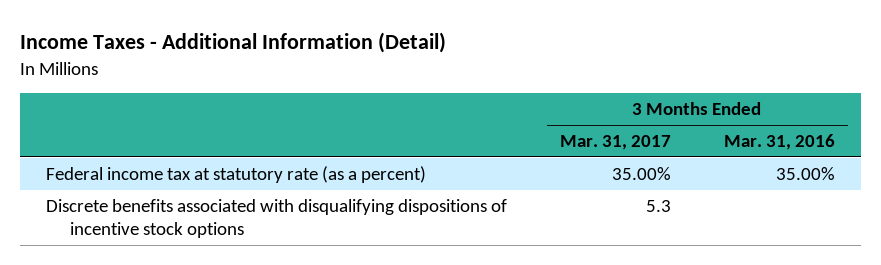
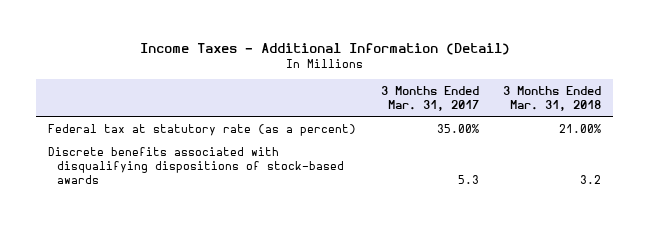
- | 3 Months Ended Mar. 31, 2017 | 3 Months Ended Mar. 31, 2016
+ | 3 Months Ended Mar. 31, 2017 | 3 Months Ended Mar. 31, 2018
- Federal income tax at statutory rate (as a percent) | 35.00% | 35.00%
- Discrete benefits associated with disqualifying dispositions of incentive stock options | 5.3 |
+ Federal tax at statutory rate (as a percent) | 35.00% | 21.00%
+ Discrete benefits associated with disqualifying dispositions of stock-based awards | 5.3 | 3.2

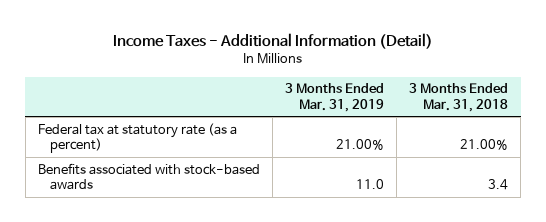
- | 3 Months Ended Mar. 31, 2017 | 3 Months Ended Mar. 31, 2018
+ | 3 Months Ended Mar. 31, 2019 | 3 Months Ended Mar. 31, 2018
- Discrete benefits associated with disqualifying dispositions of stock-based awards | 5.3 | 3.2
+ Benefits associated with stock-based awards | 11.0 | 3.4

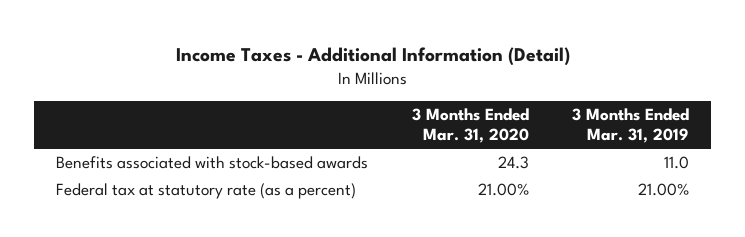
- | 3 Months Ended Mar. 31, 2019 | 3 Months Ended Mar. 31, 2018
+ | 3 Months Ended Mar. 31, 2020 | 3 Months Ended Mar. 31, 2019
moved down: Federal tax at statutory rate (as a percent) | 21.00% | 21.00%

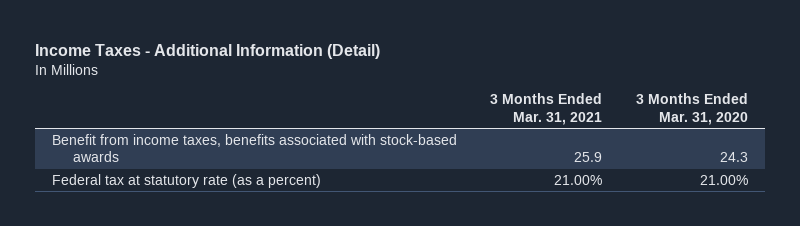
- | 3 Months Ended Mar. 31, 2020 | 3 Months Ended Mar. 31, 2019
+ | 3 Months Ended Mar. 31, 2021 | 3 Months Ended Mar. 31, 2020
- Benefits associated with stock-based awards | 24.3 | 11.0
+ Benefit from income taxes, benefits associated with stock-based awards | 25.9 | 24.3

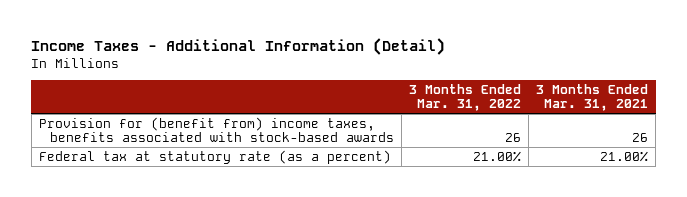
- | 3 Months Ended Mar. 31, 2021 | 3 Months Ended Mar. 31, 2020
+ | 3 Months Ended Mar. 31, 2022 | 3 Months Ended Mar. 31, 2021
- Benefit from income taxes, benefits associated with stock-based awards | 25.9 | 24.3
+ Provision for (benefit from) income taxes, benefits associated with stock-based awards | 26 | 26

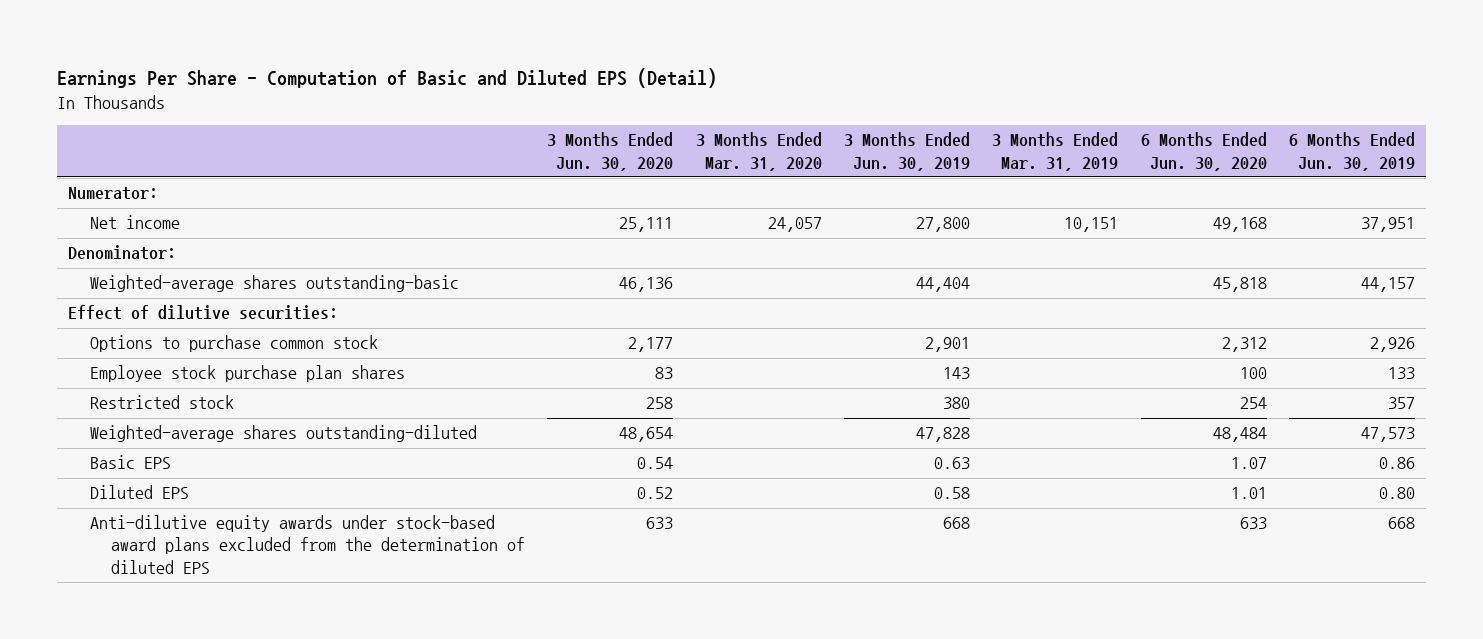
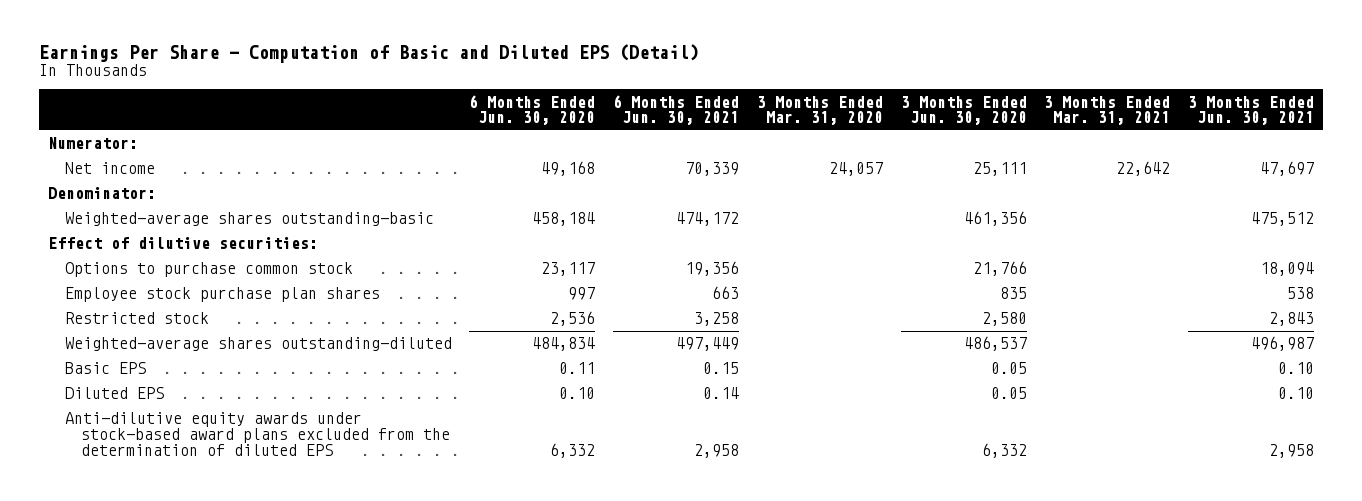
- | 3 Months Ended Jun. 30, 2020 | 3 Months Ended Mar. 31, 2020 | 3 Months Ended Jun. 30, 2019 | 3 Months Ended Mar. 31, 2019 | 6 Months Ended Jun. 30, 2020 | 6 Months Ended Jun. 30, 2019
+ | 6 Months Ended Jun. 30, 2020 | 6 Months Ended Jun. 30, 2021 | 3 Months Ended Mar. 31, 2020 | 3 Months Ended Jun. 30, 2020 | 3 Months Ended Mar. 31, 2021 | 3 Months Ended Jun. 30, 2021
- Weighted-average shares outstanding-basic | 46,136 | | 44,404 | | 45,818 | 44,157
+ Weighted-average shares outstanding-basic | 458,184 | 474,172 | | 461,356 | | 475,512
- Options to purchase common stock | 2,177 | | 2,901 | | 2,312 | 2,926
- Employee stock purchase plan shares | 83 | | 143 | | 100 | 133
- Restricted stock | 258 | | 380 | | 254 | 357
- Weighted-average shares outstanding-diluted | 48,654 | | 47,828 | | 48,484 | 47,573
- Basic EPS | 0.54 | | 0.63 | | 1.07 | 0.86
- Diluted EPS | 0.52 | | 0.58 | | 1.01 | 0.80
- Anti-dilutive equity awards under stock-based award plans excluded from the determination of diluted EPS | 633 | | 668 | | 633 | 668
+ Options to purchase common stock | 23,117 | 19,356 | | 21,766 | | 18,094
+ Employee stock purchase plan shares | 997 | 663 | | 835 | | 538
+ Restricted stock | 2,536 | 3,258 | | 2,580 | | 2,843
+ Weighted-average shares outstanding-diluted | 484,834 | 497,449 | | 486,537 | | 496,987
+ Basic EPS | 0.11 | 0.15 | | 0.05 | | 0.10
+ Diluted EPS | 0.10 | 0.14 | | 0.05 | | 0.10
+ Anti-dilutive equity awards under stock-based award plans excluded from the determination of diluted EPS | 6,332 | 2,958 | | 6,332 | | 2,958

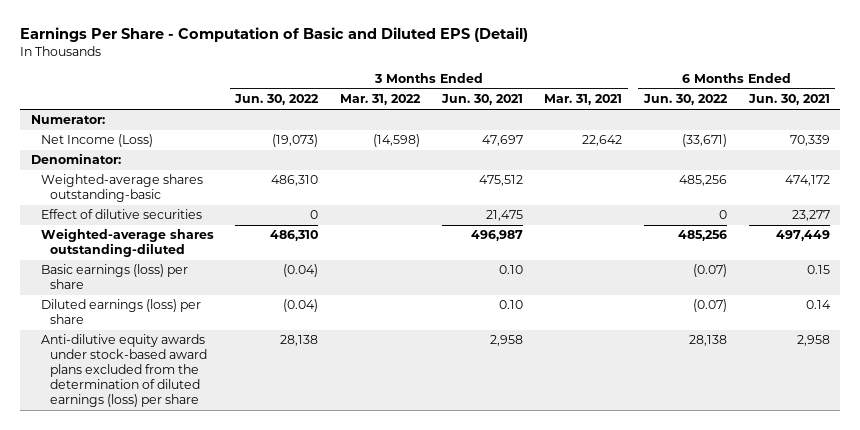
- | 6 Months Ended Jun. 30, 2020 | 6 Months Ended Jun. 30, 2021 | 3 Months Ended Mar. 31, 2020 | 3 Months Ended Jun. 30, 2020 | 3 Months Ended Mar. 31, 2021 | 3 Months Ended Jun. 30, 2021
+ | 3 Months Ended Jun. 30, 2022 | 3 Months Ended Mar. 31, 2022 | 3 Months Ended Jun. 30, 2021 | 3 Months Ended Mar. 31, 2021 | 6 Months Ended Jun. 30, 2022 | 6 Months Ended Jun. 30, 2021
- Net income | 49,168 | 70,339 | 24,057 | 25,111 | 22,642 | 47,697
+ Net Income (Loss) | (19,073) | (14,598) | 47,697 | 22,642 | (33,671) | 70,339
- Effect of dilutive securities:
- Options to purchase common stock | 23,117 | 19,356 | | 21,766 | | 18,094
- Employee stock purchase plan shares | 997 | 663 | | 835 | | 538
- Restricted stock | 2,536 | 3,258 | | 2,580 | | 2,843
+ Effect of dilutive securities | 0 | | 21,475 | | 0 | 23,277
- Basic EPS | 0.11 | 0.15 | | 0.05 | | 0.10
- Diluted EPS | 0.10 | 0.14 | | 0.05 | | 0.10
- Anti-dilutive equity awards under stock-based award plans excluded from the determination of diluted EPS | 6,332 | 2,958 | | 6,332 | | 2,958
+ Basic earnings (loss) per share | (0.04) | | 0.10 | | (0.07) | 0.15
+ Diluted earnings (loss) per share | (0.04) | | 0.10 | | (0.07) | 0.14
+ Anti-dilutive equity awards under stock-based award plans excluded from the determination of diluted earnings (loss) per share | 28,138 | | 2,958 | | 28,138 | 2,958

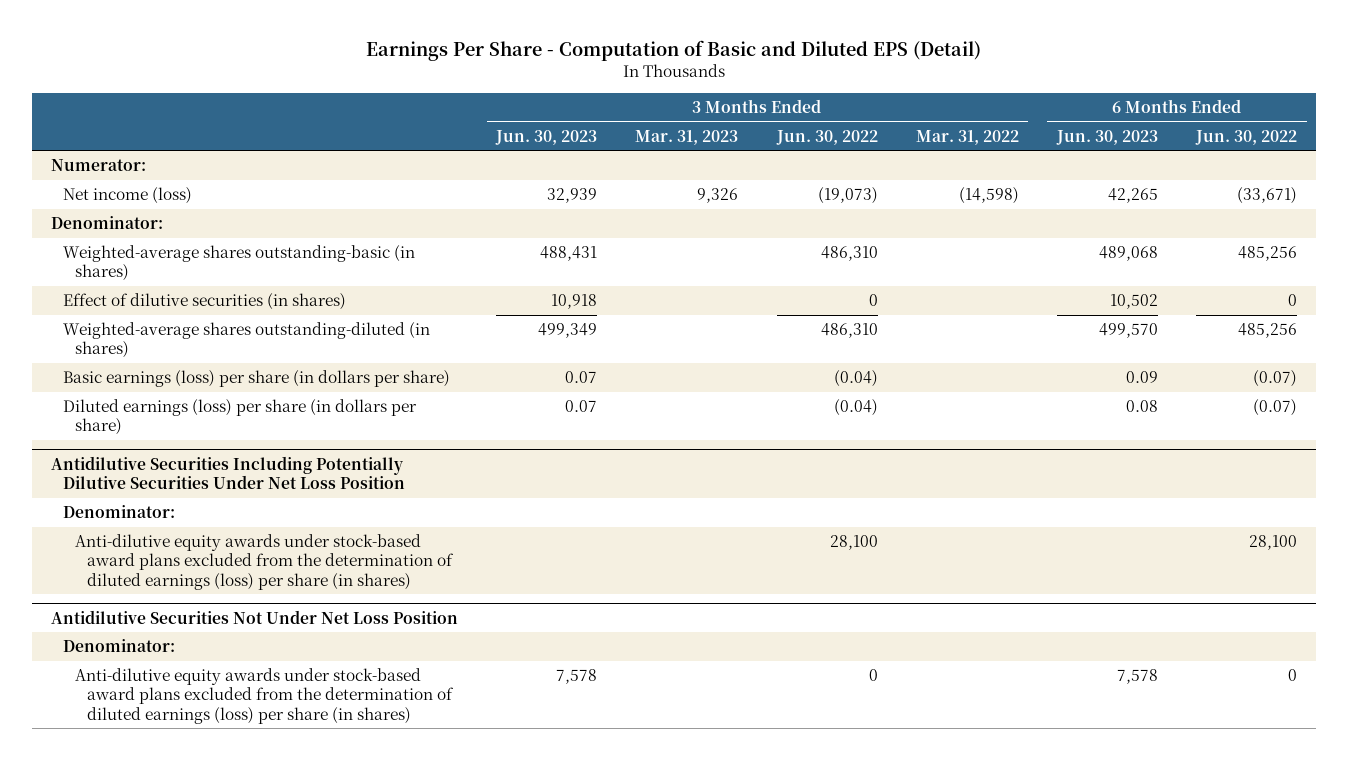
- | 3 Months Ended Jun. 30, 2022 | 3 Months Ended Mar. 31, 2022 | 3 Months Ended Jun. 30, 2021 | 3 Months Ended Mar. 31, 2021 | 6 Months Ended Jun. 30, 2022 | 6 Months Ended Jun. 30, 2021
+ | 3 Months Ended Jun. 30, 2023 | 3 Months Ended Mar. 31, 2023 | 3 Months Ended Jun. 30, 2022 | 3 Months Ended Mar. 31, 2022 | 6 Months Ended Jun. 30, 2023 | 6 Months Ended Jun. 30, 2022
- Net Income (Loss) | (19,073) | (14,598) | 47,697 | 22,642 | (33,671) | 70,339
+ Net income (loss) | 32,939 | 9,326 | (19,073) | (14,598) | 42,265 | (33,671)
- Weighted-average shares outstanding-basic | 486,310 | | 475,512 | | 485,256 | 474,172
- Effect of dilutive securities | 0 | | 21,475 | | 0 | 23,277
- Weighted-average shares outstanding-diluted | 486,310 | | 496,987 | | 485,256 | 497,449
- Basic earnings (loss) per share | (0.04) | | 0.10 | | (0.07) | 0.15
- Diluted earnings (loss) per share | (0.04) | | 0.10 | | (0.07) | 0.14
- Anti-dilutive equity awards under stock-based award plans excluded from the determination of diluted earnings (loss) per share | 28,138 | | 2,958 | | 28,138 | 2,958
+ Weighted-average shares outstanding-basic (in shares) | 488,431 | | 486,310 | | 489,068 | 485,256
+ Effect of dilutive securities (in shares) | 10,918 | | 0 | | 10,502 | 0
+ Weighted-average shares outstanding-diluted (in shares) | 499,349 | | 486,310 | | 499,570 | 485,256
+ Basic earnings (loss) per share (in dollars per share) | 0.07 | | (0.04) | | 0.09 | (0.07)
+ Diluted earnings (loss) per share (in dollars per share) | 0.07 | | (0.04) | | 0.08 | (0.07)
+ Antidilutive Securities Including Potentially Dilutive Securities Under Net Loss Position
+ Denominator:
+ Anti-dilutive equity awards under stock-based award plans excluded from the determination of diluted earnings (loss) per share (in shares) | | | 28,100 | | | 28,100
+ Antidilutive Securities Not Under Net Loss Position
+ Denominator:
+ Anti-dilutive equity awards under stock-based award plans excluded from the determination of diluted earnings (loss) per share (in shares) | 7,578 | | 0 | | 7,578 | 0

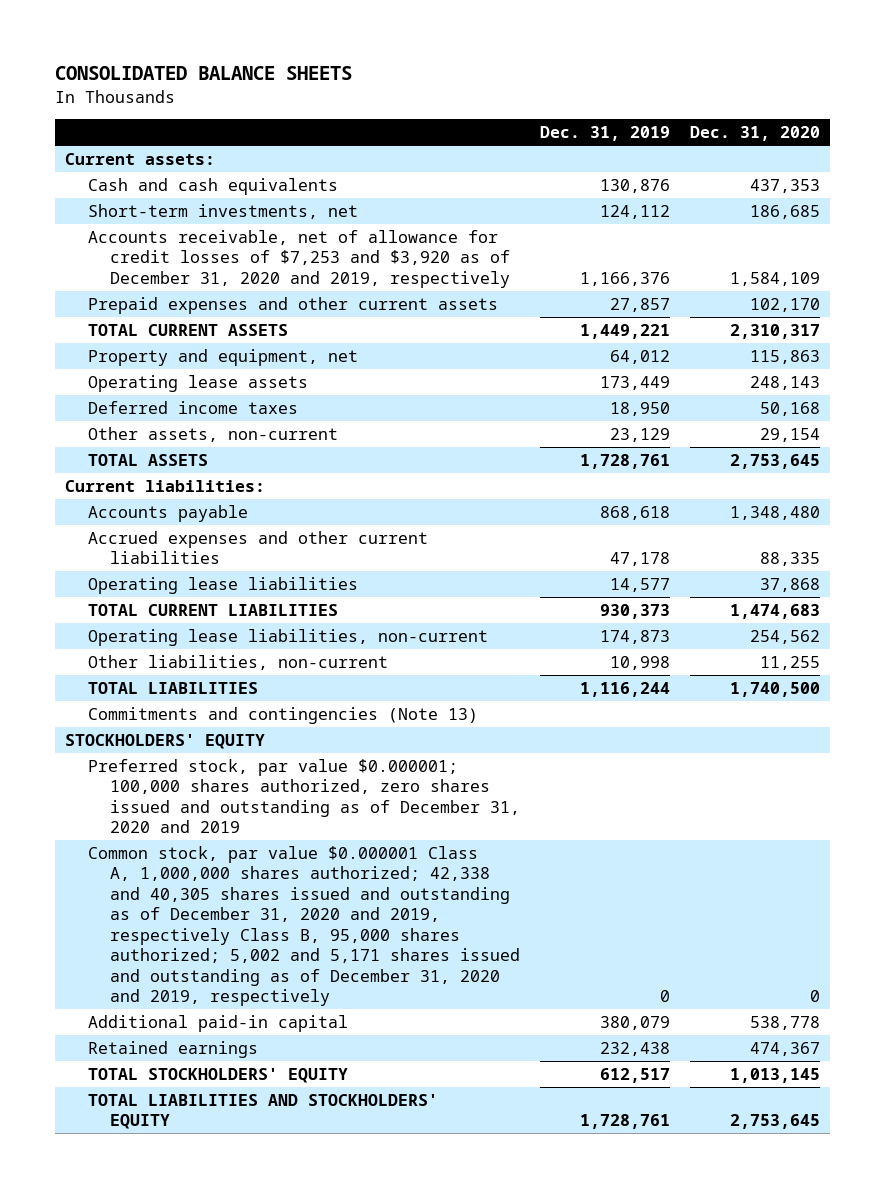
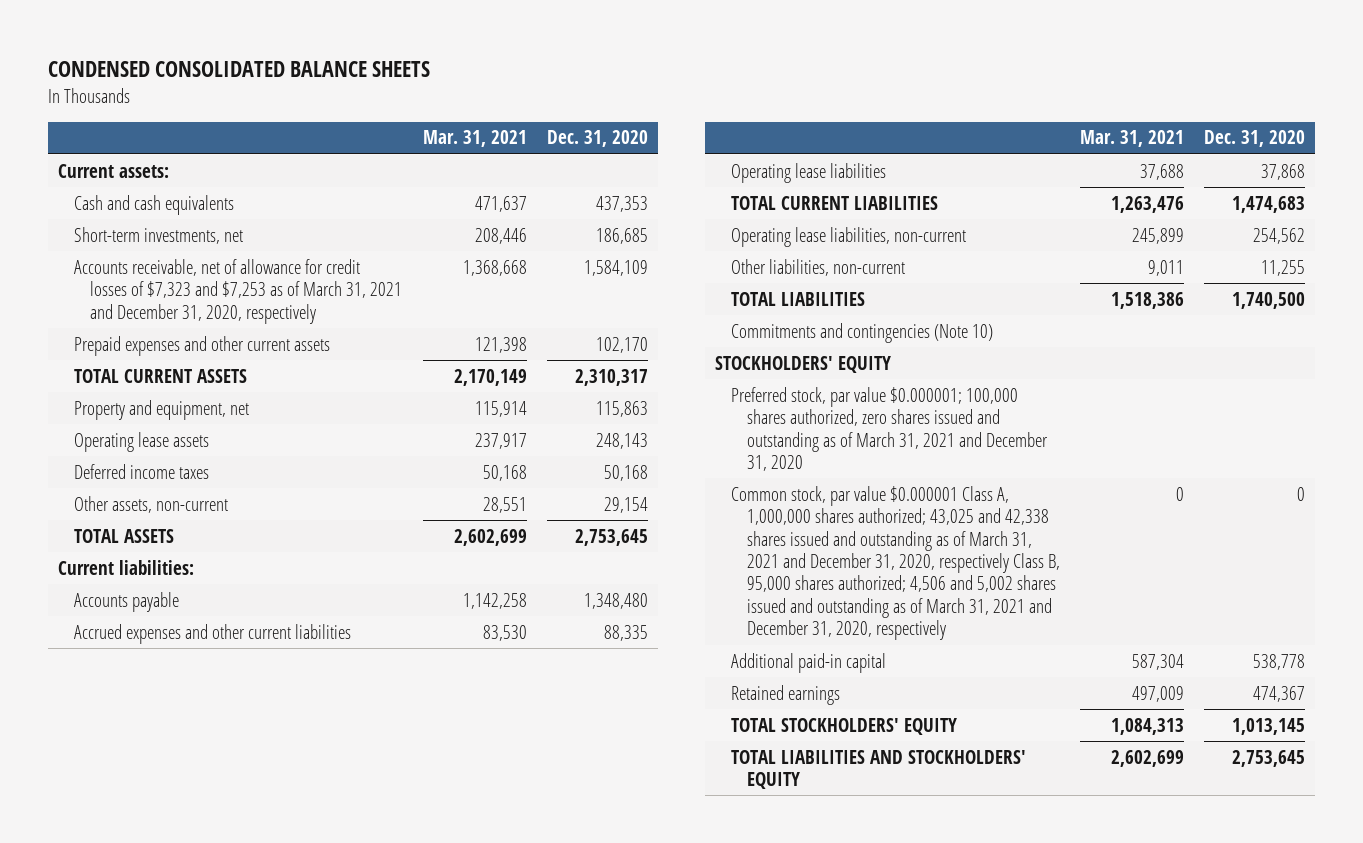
- CONSOLIDATED BALANCE SHEETS
+ CONDENSED CONSOLIDATED BALANCE SHEETS
- | Dec. 31, 2019 | Dec. 31, 2020
+ | Mar. 31, 2021 | Dec. 31, 2020
- Accounts receivable, net of allowance for credit losses of $7,253 and $3,920 as of December 31, 2020 and 2019, respectively | 1,166,376 | 1,584,109
+ Accounts receivable, net of allowance for credit losses of $7,323 and $7,253 as of March 31, 2021 and December 31, 2020, respectively | 1,368,668 | 1,584,109
- Commitments and contingencies (Note 13)
+ Commitments and contingencies (Note 10)
- Preferred stock, par value $0.000001; 100,000 shares authorized, zero shares issued and outstanding as of December 31, 2020 and 2019
- Common stock, par value $0.000001 Class A, 1,000,000 shares authorized; 42,338 and 40,305 shares issued and outstanding as of December 31, 2020 and 2019, respectively Class B, 95,000 shares authorized; 5,002 and 5,171 shares issued and outstanding as of December 31, 2020 and 2019, respectively | 0 | 0
+ Preferred stock, par value $0.000001; 100,000 shares authorized, zero shares issued and outstanding as of March 31, 2021 and December 31, 2020
+ Common stock, par value $0.000001 Class A, 1,000,000 shares authorized; 43,025 and 42,338 shares issued and outstanding as of March 31, 2021 and December 31, 2020, respectively Class B, 95,000 shares authorized; 4,506 and 5,002 shares issued and outstanding as of March 31, 2021 and December 31, 2020, respectively | 0 | 0

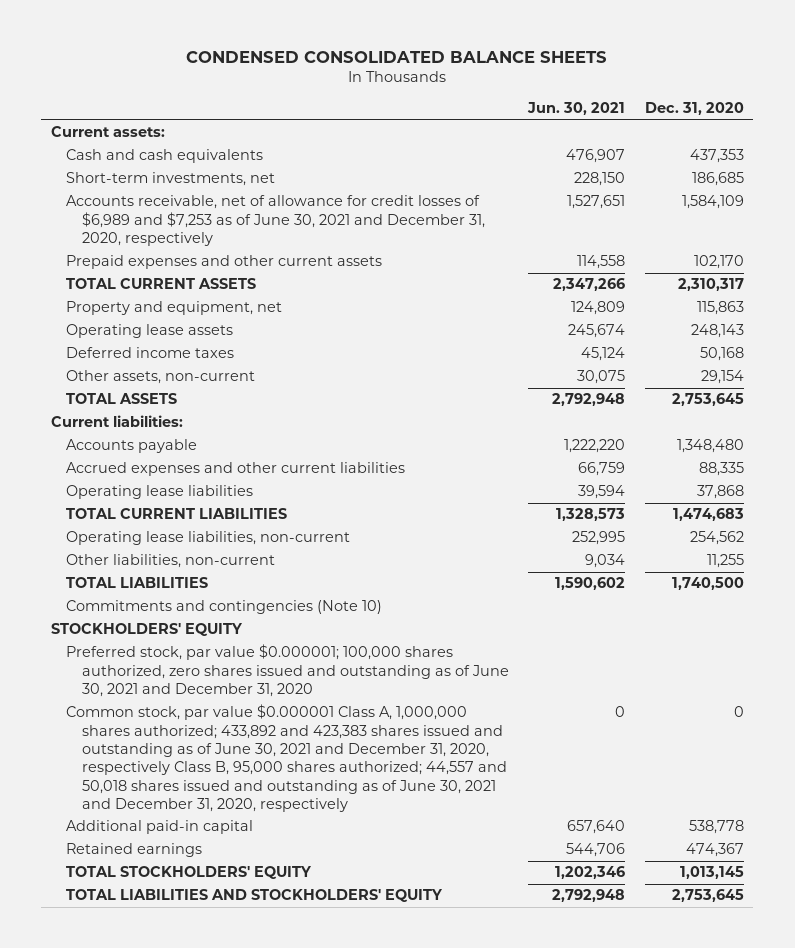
- | Mar. 31, 2021 | Dec. 31, 2020
+ | Jun. 30, 2021 | Dec. 31, 2020
- Accounts receivable, net of allowance for credit losses of $7,323 and $7,253 as of March 31, 2021 and December 31, 2020, respectively | 1,368,668 | 1,584,109
+ Accounts receivable, net of allowance for credit losses of $6,989 and $7,253 as of June 30, 2021 and December 31, 2020, respectively | 1,527,651 | 1,584,109
- Preferred stock, par value $0.000001; 100,000 shares authorized, zero shares issued and outstanding as of March 31, 2021 and December 31, 2020
- Common stock, par value $0.000001 Class A, 1,000,000 shares authorized; 43,025 and 42,338 shares issued and outstanding as of March 31, 2021 and December 31, 2020, respectively Class B, 95,000 shares authorized; 4,506 and 5,002 shares issued and outstanding as of March 31, 2021 and December 31, 2020, respectively | 0 | 0
+ Preferred stock, par value $0.000001; 100,000 shares authorized, zero shares issued and outstanding as of June 30, 2021 and December 31, 2020
+ Common stock, par value $0.000001 Class A, 1,000,000 shares authorized; 433,892 and 423,383 shares issued and outstanding as of June 30, 2021 and December 31, 2020, respectively Class B, 95,000 shares authorized; 44,557 and 50,018 shares issued and outstanding as of June 30, 2021 and December 31, 2020, respectively | 0 | 0

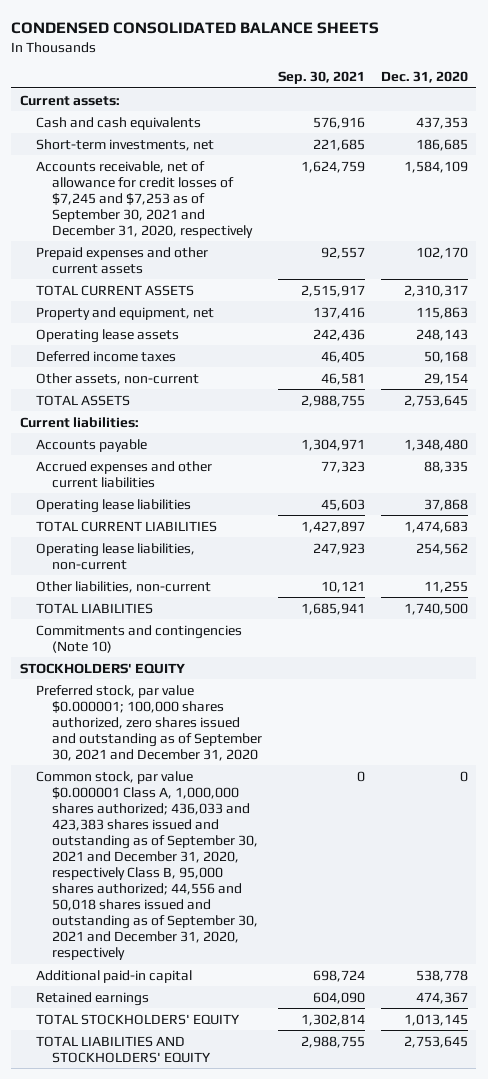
- | Jun. 30, 2021 | Dec. 31, 2020
+ | Sep. 30, 2021 | Dec. 31, 2020
- Accounts receivable, net of allowance for credit losses of $6,989 and $7,253 as of June 30, 2021 and December 31, 2020, respectively | 1,527,651 | 1,584,109
+ Accounts receivable, net of allowance for credit losses of $7,245 and $7,253 as of September 30, 2021 and December 31, 2020, respectively | 1,624,759 | 1,584,109
- Preferred stock, par value $0.000001; 100,000 shares authorized, zero shares issued and outstanding as of June 30, 2021 and December 31, 2020
- Common stock, par value $0.000001 Class A, 1,000,000 shares authorized; 433,892 and 423,383 shares issued and outstanding as of June 30, 2021 and December 31, 2020, respectively Class B, 95,000 shares authorized; 44,557 and 50,018 shares issued and outstanding as of June 30, 2021 and December 31, 2020, respectively | 0 | 0
+ Preferred stock, par value $0.000001; 100,000 shares authorized, zero shares issued and outstanding as of September 30, 2021 and December 31, 2020
+ Common stock, par value $0.000001 Class A, 1,000,000 shares authorized; 436,033 and 423,383 shares issued and outstanding as of September 30, 2021 and December 31, 2020, respectively Class B, 95,000 shares authorized; 44,556 and 50,018 shares issued and outstanding as of September 30, 2021 and December 31, 2020, respectively | 0 | 0

